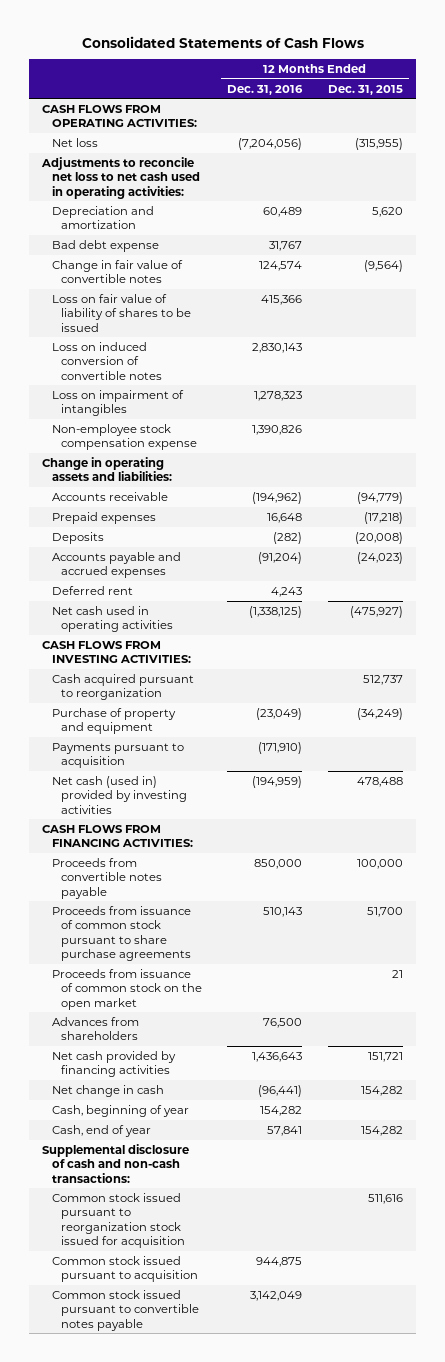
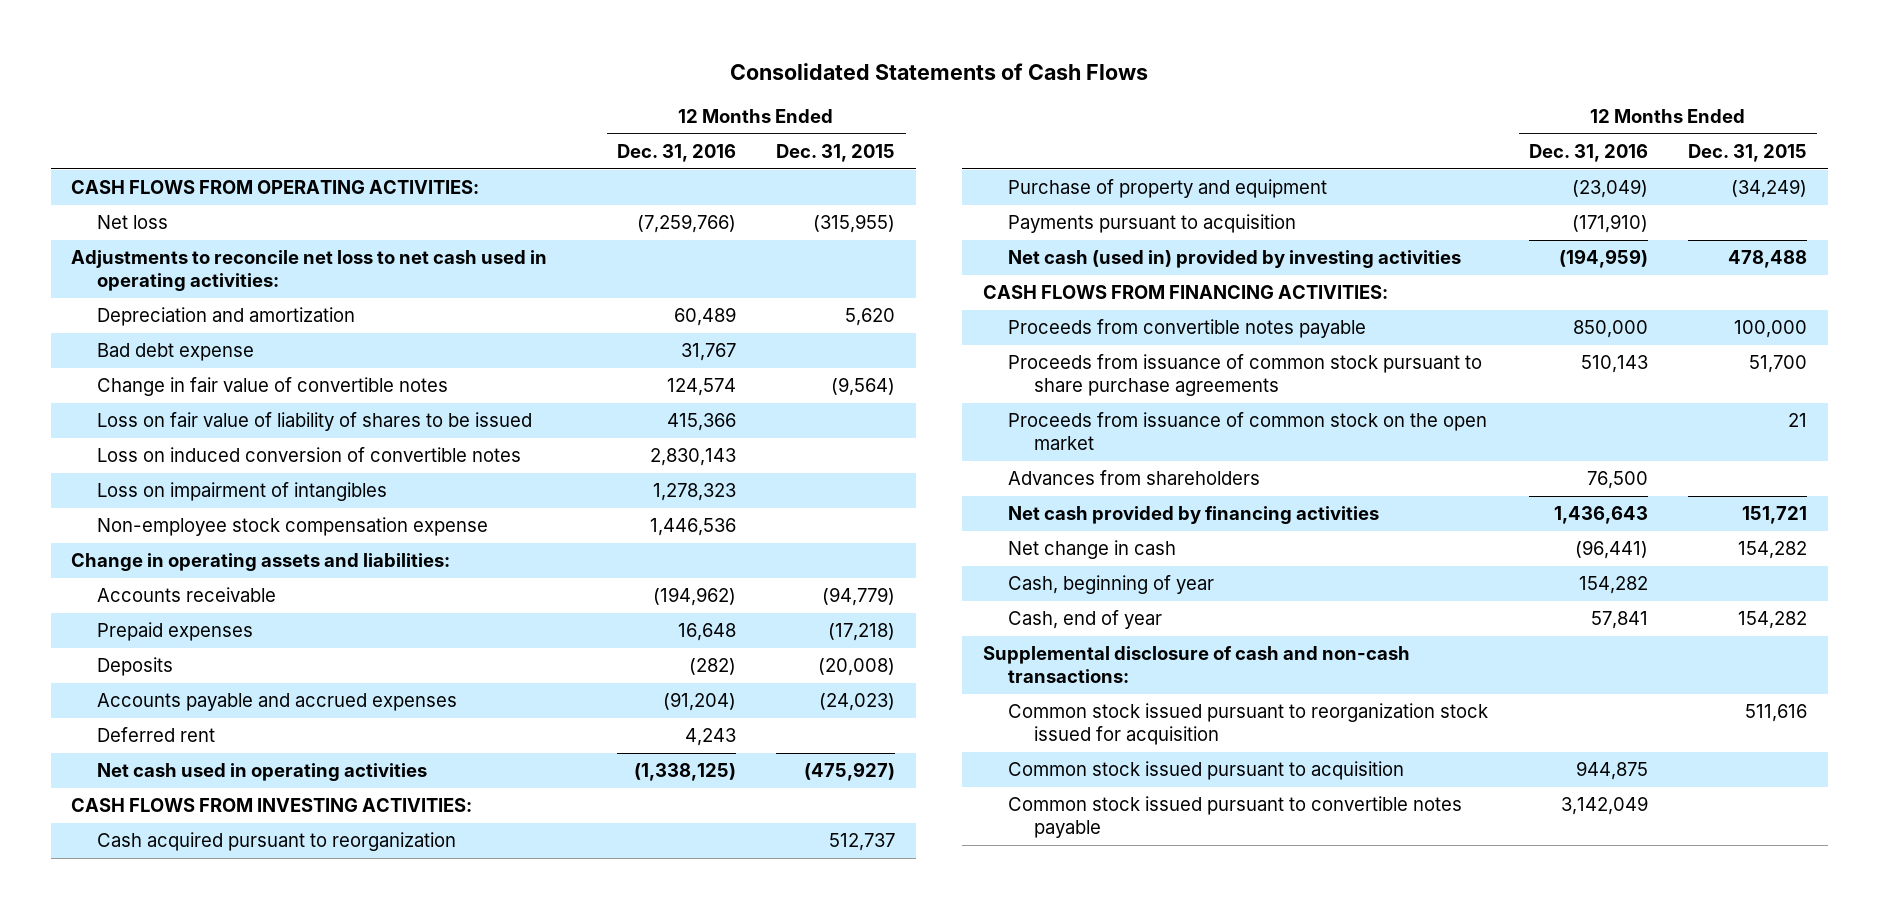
- Net loss | (7,204,056) | (315,955)
+ Net loss | (7,259,766) | (315,955)
- Non-employee stock compensation expense | 1,390,826 |
+ Non-employee stock compensation expense | 1,446,536 |

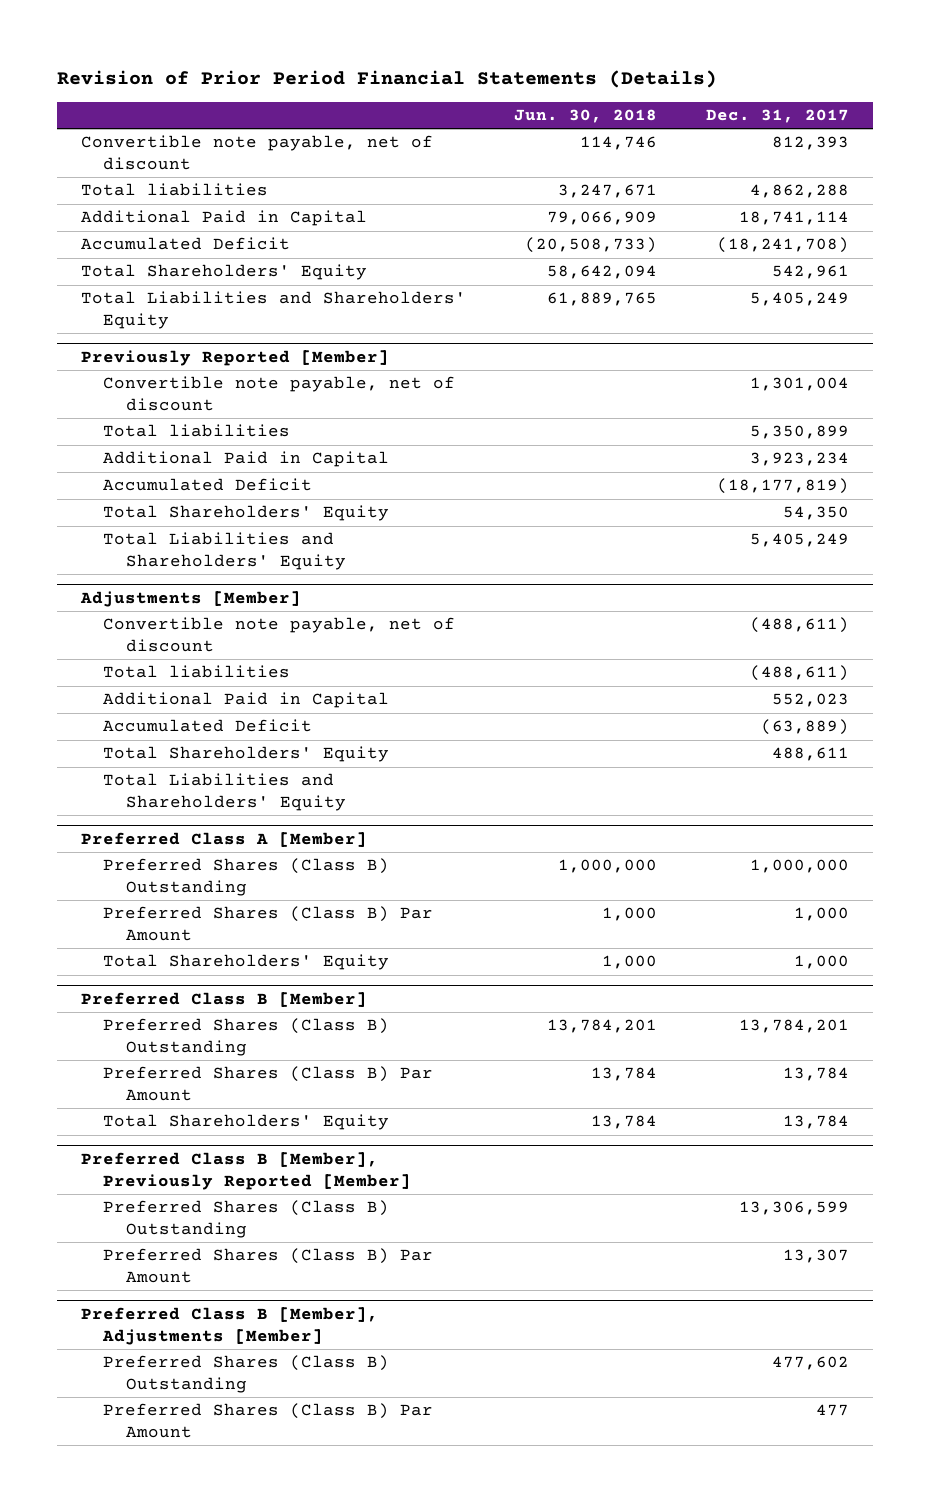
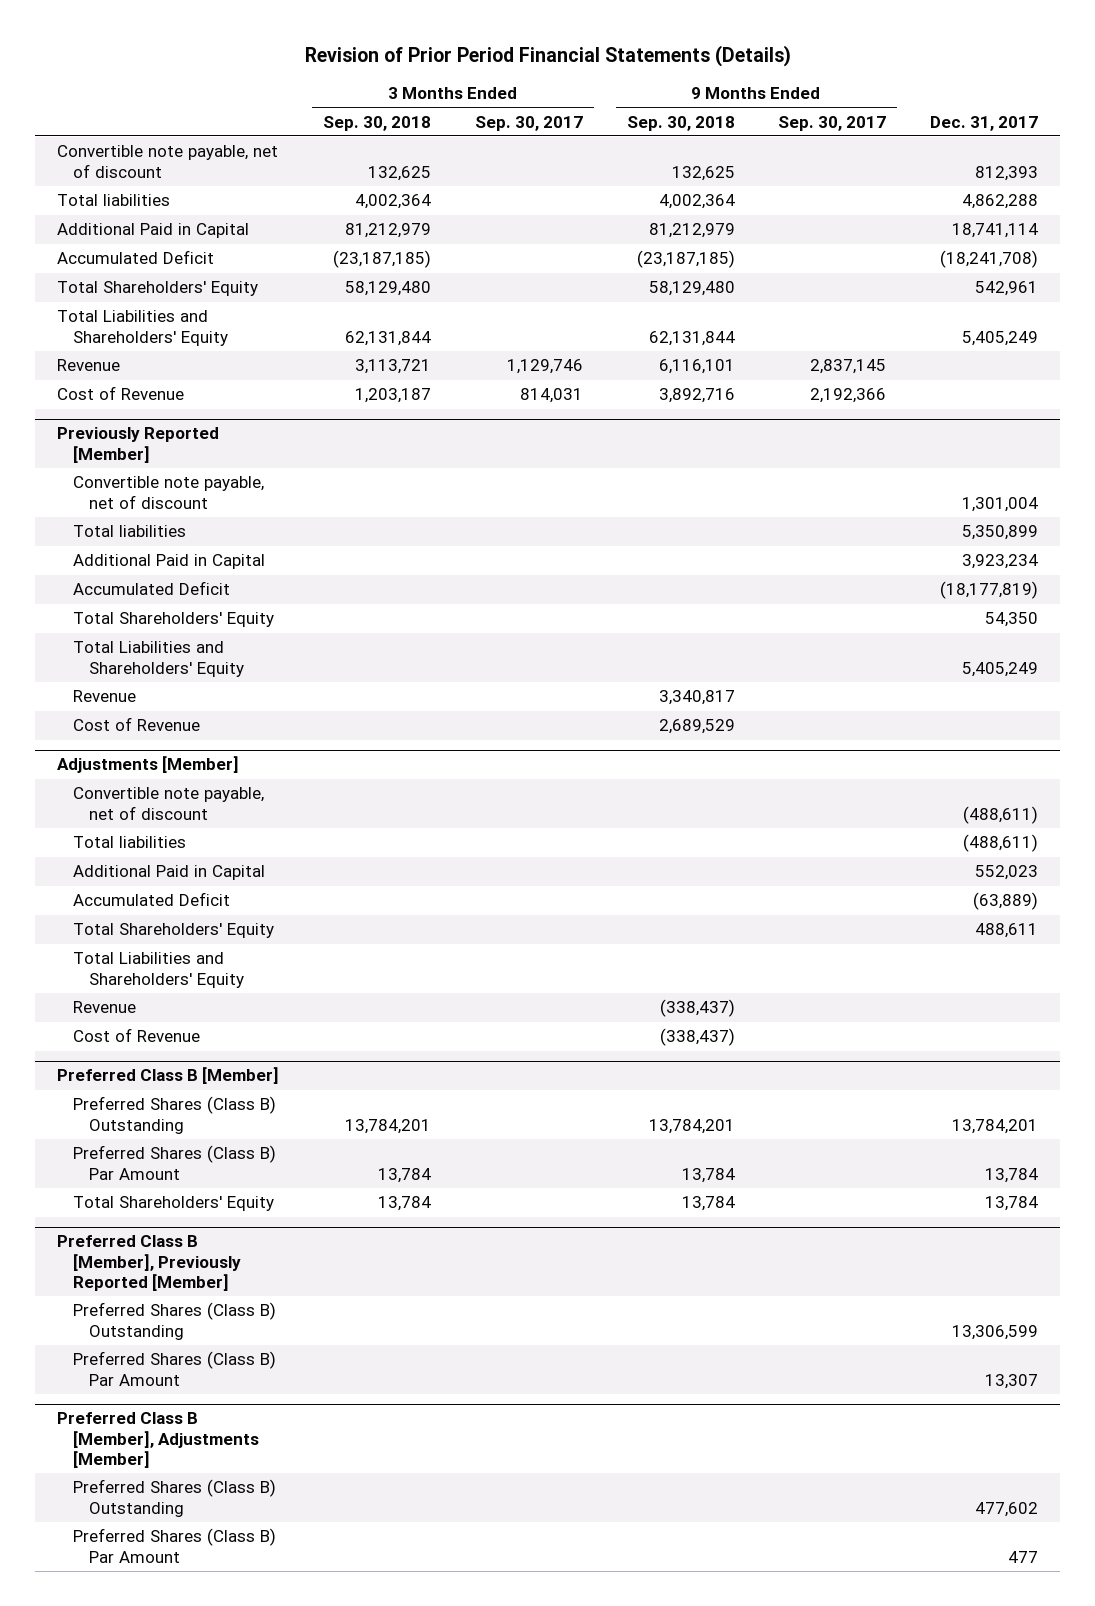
- | Jun. 30, 2018 | Dec. 31, 2017
+ | 3 Months Ended Sep. 30, 2018 | 3 Months Ended Sep. 30, 2017 | 9 Months Ended Sep. 30, 2018 | 9 Months Ended Sep. 30, 2017 | Dec. 31, 2017
+ Revenue | 3,113,721 | 1,129,746 | 6,116,101 | 2,837,145 |
+ Cost of Revenue | 1,203,187 | 814,031 | 3,892,716 | 2,192,366 |
@ Previously Reported [Member]
+ Revenue | | | 3,340,817 | |
+ Cost of Revenue | | | 2,689,529 | |
- Preferred Class A [Member]
- Preferred Shares (Class B) Outstanding | 1,000,000 | 1,000,000
- Preferred Shares (Class B) Par Amount | 1,000 | 1,000
- Total Shareholders' Equity | 1,000 | 1,000
@ Adjustments [Member]
+ Revenue | | | (338,437) | |
+ Cost of Revenue | | | (338,437) | |

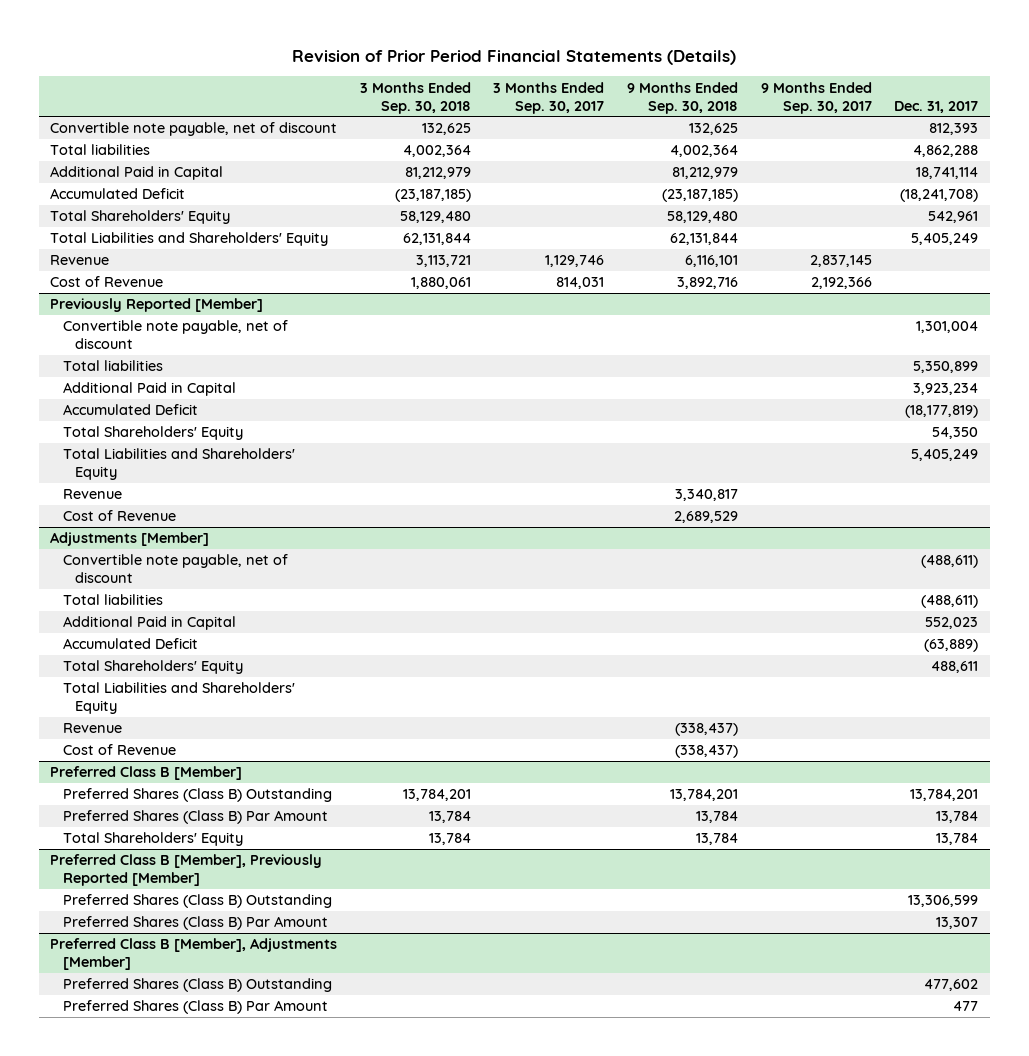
- Cost of Revenue | 1,203,187 | 814,031 | 3,892,716 | 2,192,366 |
+ Cost of Revenue | 1,880,061 | 814,031 | 3,892,716 | 2,192,366 |

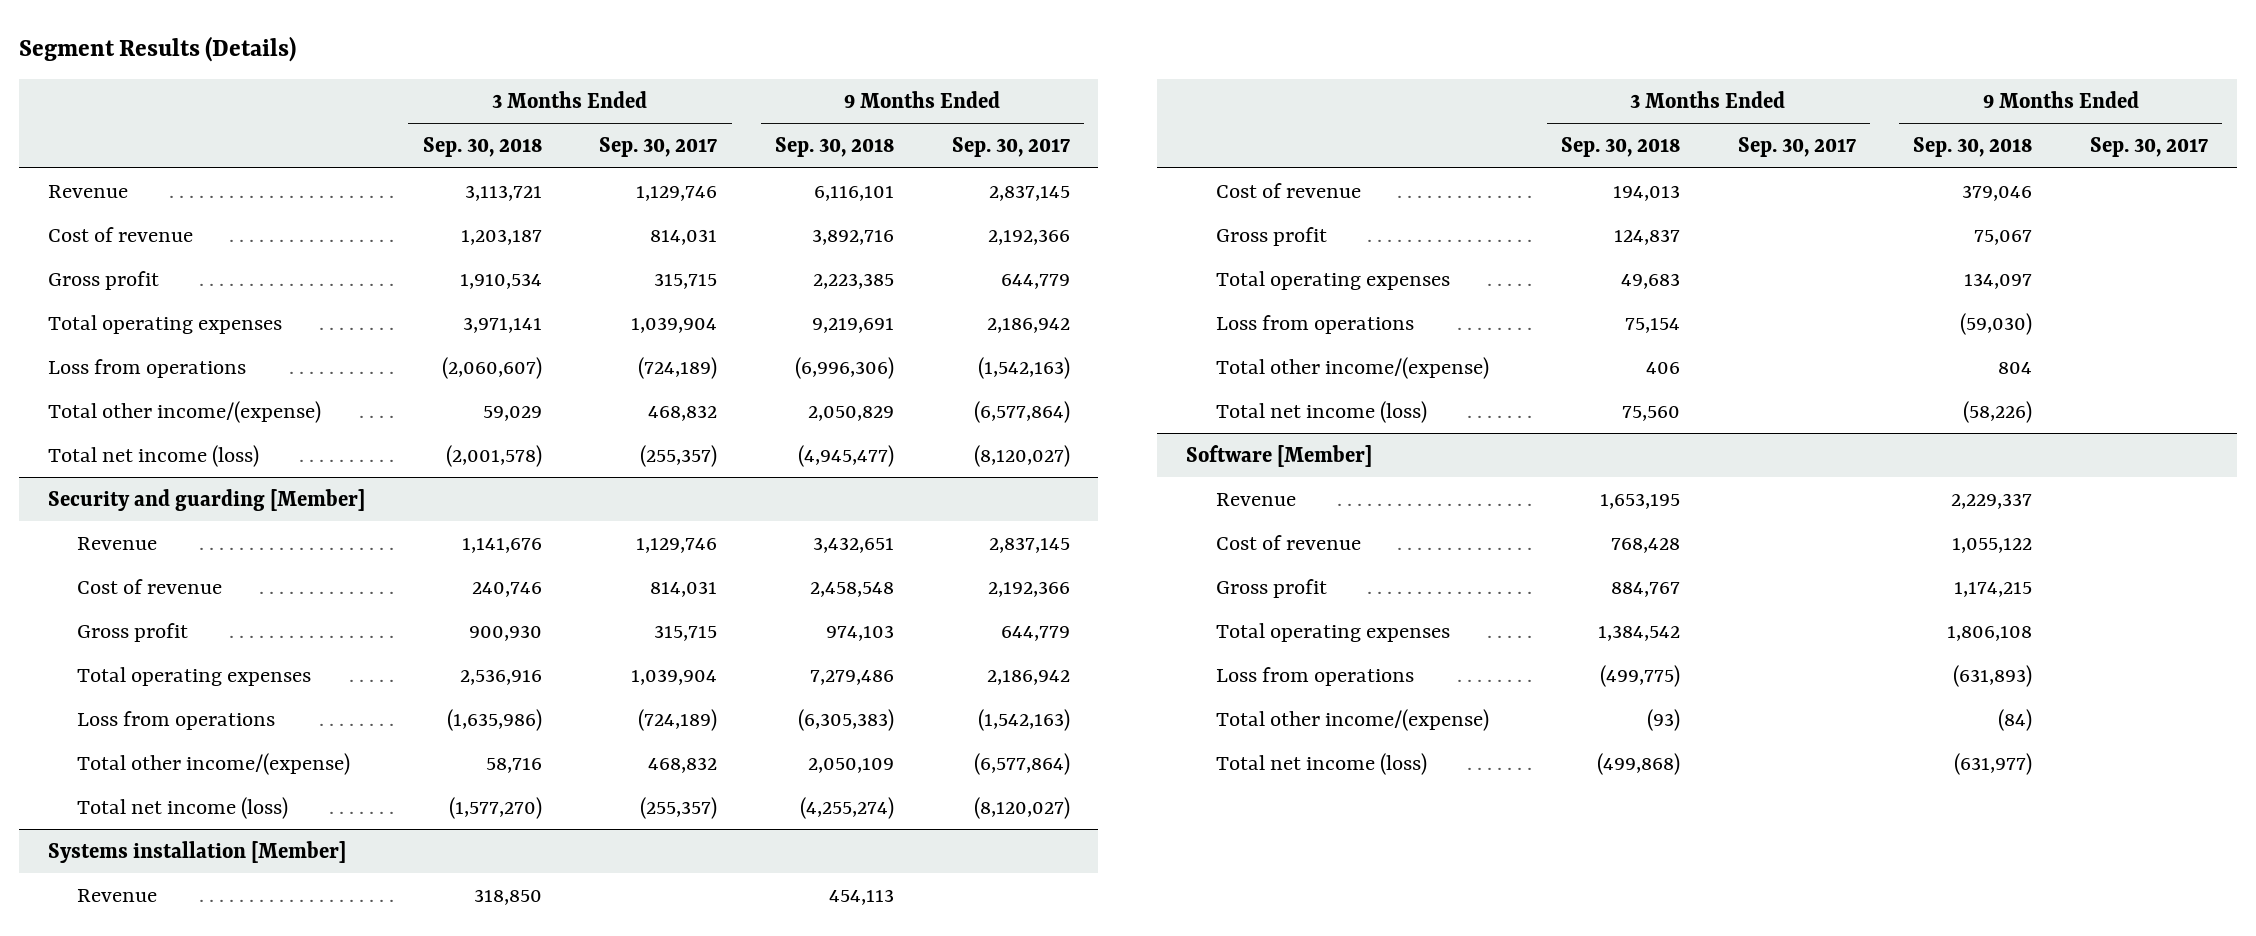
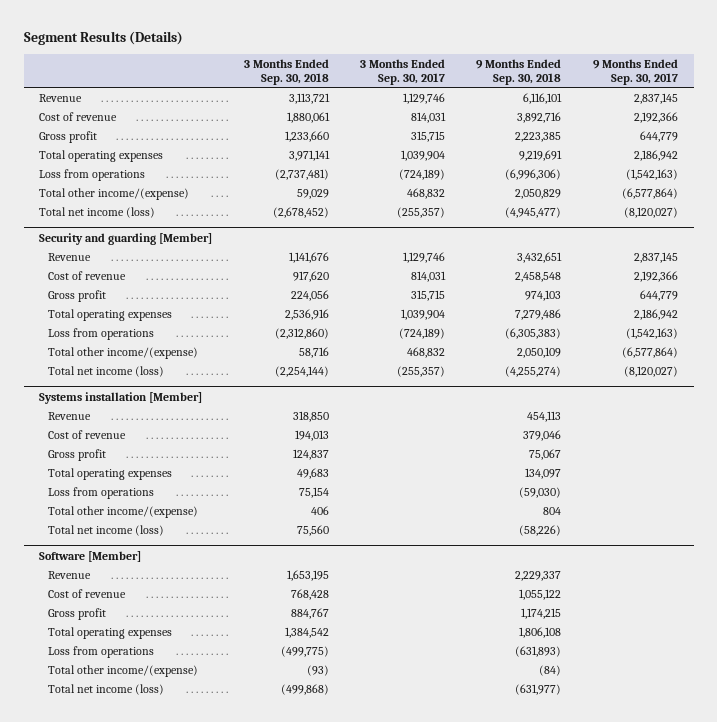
- Cost of revenue | 1,203,187 | 814,031 | 3,892,716 | 2,192,366
- Gross profit | 1,910,534 | 315,715 | 2,223,385 | 644,779
+ Cost of revenue | 1,880,061 | 814,031 | 3,892,716 | 2,192,366
+ Gross profit | 1,233,660 | 315,715 | 2,223,385 | 644,779
- Loss from operations | (2,060,607) | (724,189) | (6,996,306) | (1,542,163)
+ Loss from operations | (2,737,481) | (724,189) | (6,996,306) | (1,542,163)
- Total net income (loss) | (2,001,578) | (255,357) | (4,945,477) | (8,120,027)
+ Total net income (loss) | (2,678,452) | (255,357) | (4,945,477) | (8,120,027)
@ Security and guarding [Member]
- Cost of revenue | 240,746 | 814,031 | 2,458,548 | 2,192,366
- Gross profit | 900,930 | 315,715 | 974,103 | 644,779
+ Cost of revenue | 917,620 | 814,031 | 2,458,548 | 2,192,366
+ Gross profit | 224,056 | 315,715 | 974,103 | 644,779
- Loss from operations | (1,635,986) | (724,189) | (6,305,383) | (1,542,163)
+ Loss from operations | (2,312,860) | (724,189) | (6,305,383) | (1,542,163)
- Total net income (loss) | (1,577,270) | (255,357) | (4,255,274) | (8,120,027)
+ Total net income (loss) | (2,254,144) | (255,357) | (4,255,274) | (8,120,027)

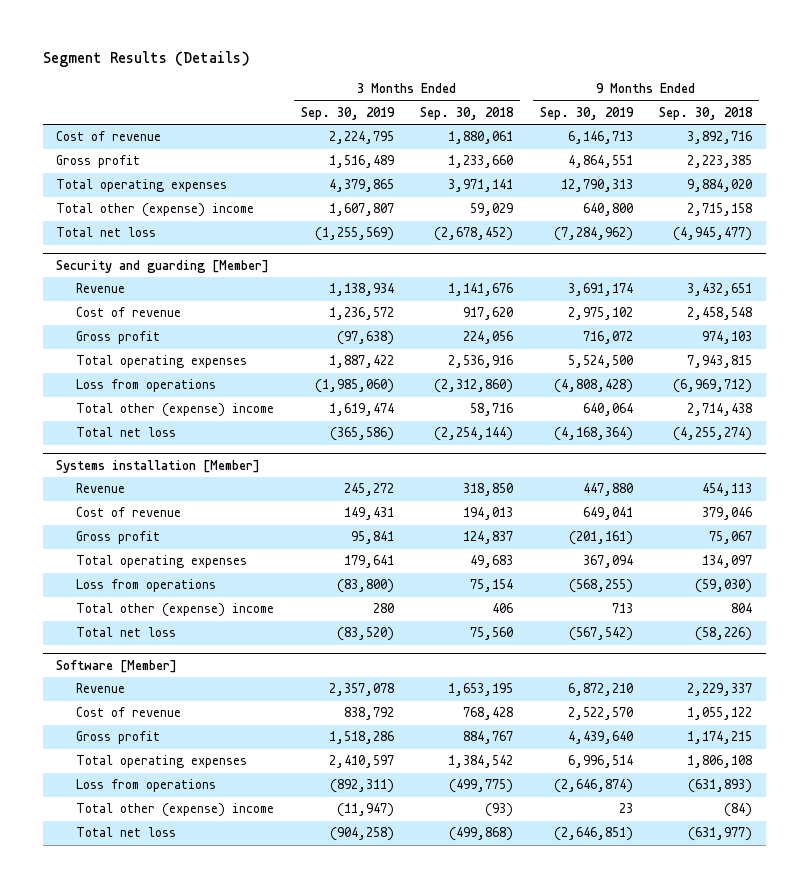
- | 3 Months Ended Sep. 30, 2018 | 3 Months Ended Sep. 30, 2017 | 9 Months Ended Sep. 30, 2018 | 9 Months Ended Sep. 30, 2017
+ | 3 Months Ended Sep. 30, 2019 | 3 Months Ended Sep. 30, 2018 | 9 Months Ended Sep. 30, 2019 | 9 Months Ended Sep. 30, 2018
- Revenue | 3,113,721 | 1,129,746 | 6,116,101 | 2,837,145
- Total operating expenses | 3,971,141 | 1,039,904 | 9,219,691 | 2,186,942
- Loss from operations | (2,737,481) | (724,189) | (6,996,306) | (1,542,163)
- Total other income/(expense) | 59,029 | 468,832 | 2,050,829 | (6,577,864)
- Total net income (loss) | (2,678,452) | (255,357) | (4,945,477) | (8,120,027)
+ Total operating expenses | 4,379,865 | 3,971,141 | 12,790,313 | 9,884,020
+ Total other (expense) income | 1,607,807 | 59,029 | 640,800 | 2,715,158
+ Total net loss | (1,255,569) | (2,678,452) | (7,284,962) | (4,945,477)
@ Security and guarding [Member]
- Total operating expenses | 2,536,916 | 1,039,904 | 7,279,486 | 2,186,942
- Loss from operations | (2,312,860) | (724,189) | (6,305,383) | (1,542,163)
- Total other income/(expense) | 58,716 | 468,832 | 2,050,109 | (6,577,864)
- Total net income (loss) | (2,254,144) | (255,357) | (4,255,274) | (8,120,027)
+ Total operating expenses | 1,887,422 | 2,536,916 | 5,524,500 | 7,943,815
+ Loss from operations | (1,985,060) | (2,312,860) | (4,808,428) | (6,969,712)
+ Total other (expense) income | 1,619,474 | 58,716 | 640,064 | 2,714,438
+ Total net loss | (365,586) | (2,254,144) | (4,168,364) | (4,255,274)
@ Systems installation [Member]
- Total other income/(expense) | 406 | | 804 |
- Total net income (loss) | 75,560 | | (58,226) |
+ Total other (expense) income | 280 | 406 | 713 | 804
+ Total net loss | (83,520) | 75,560 | (567,542) | (58,226)
@ Software [Member]
- Total other income/(expense) | (93) | | (84) |
- Total net income (loss) | (499,868) | | (631,977) |
+ Total other (expense) income | (11,947) | (93) | 23 | (84)
+ Total net loss | (904,258) | (499,868) | (2,646,851) | (631,977)

